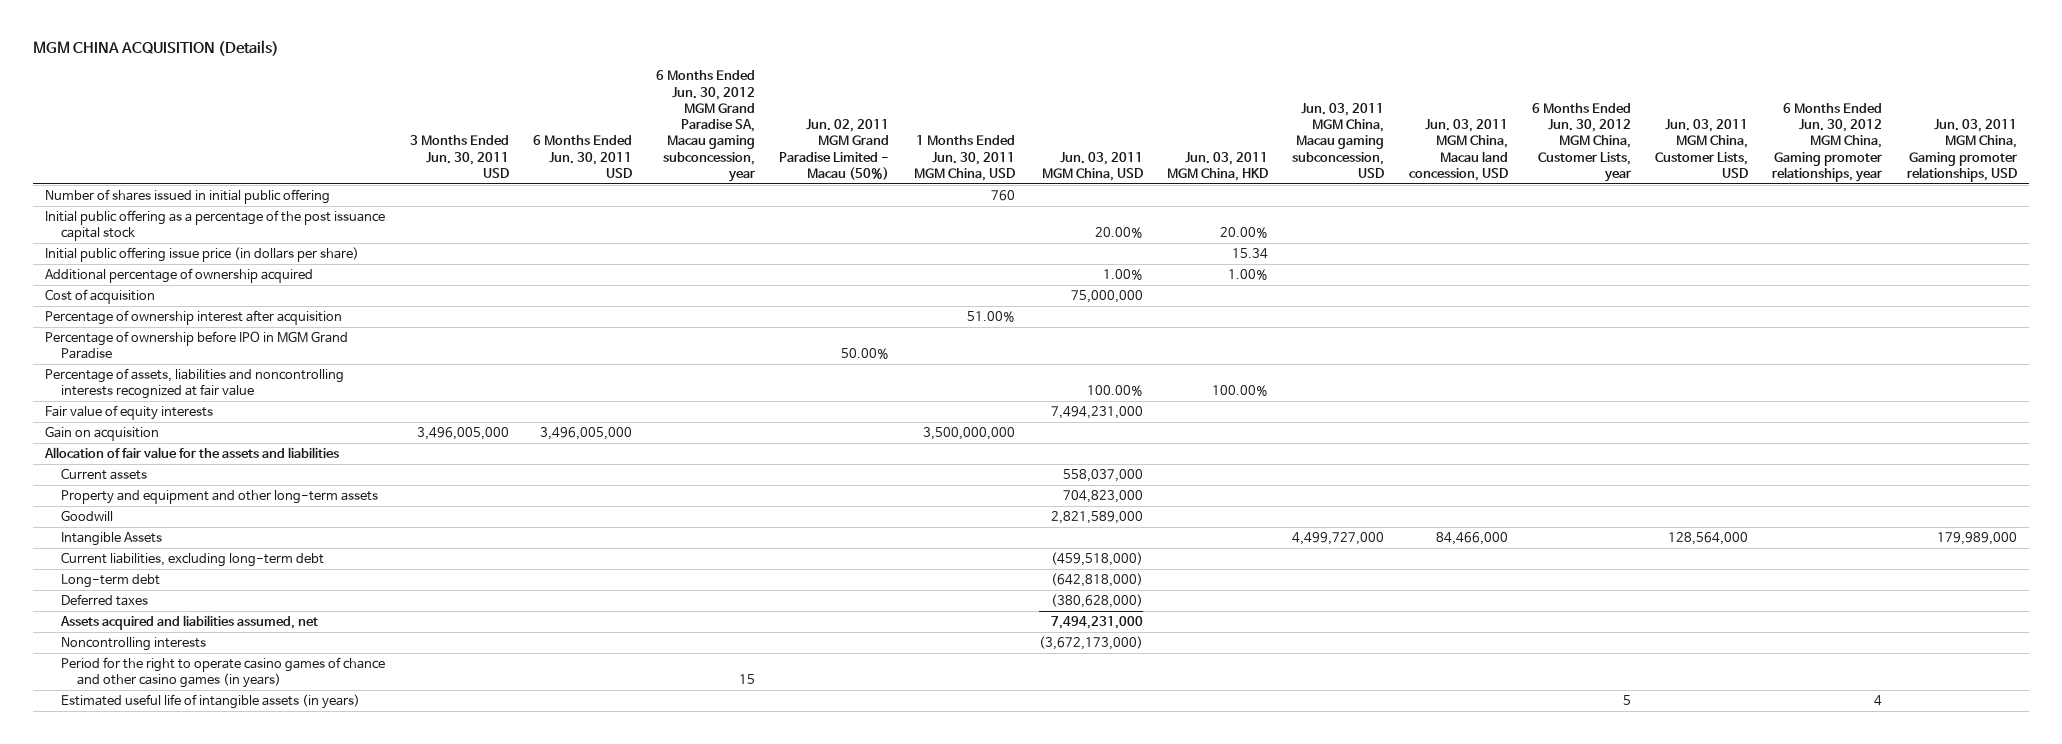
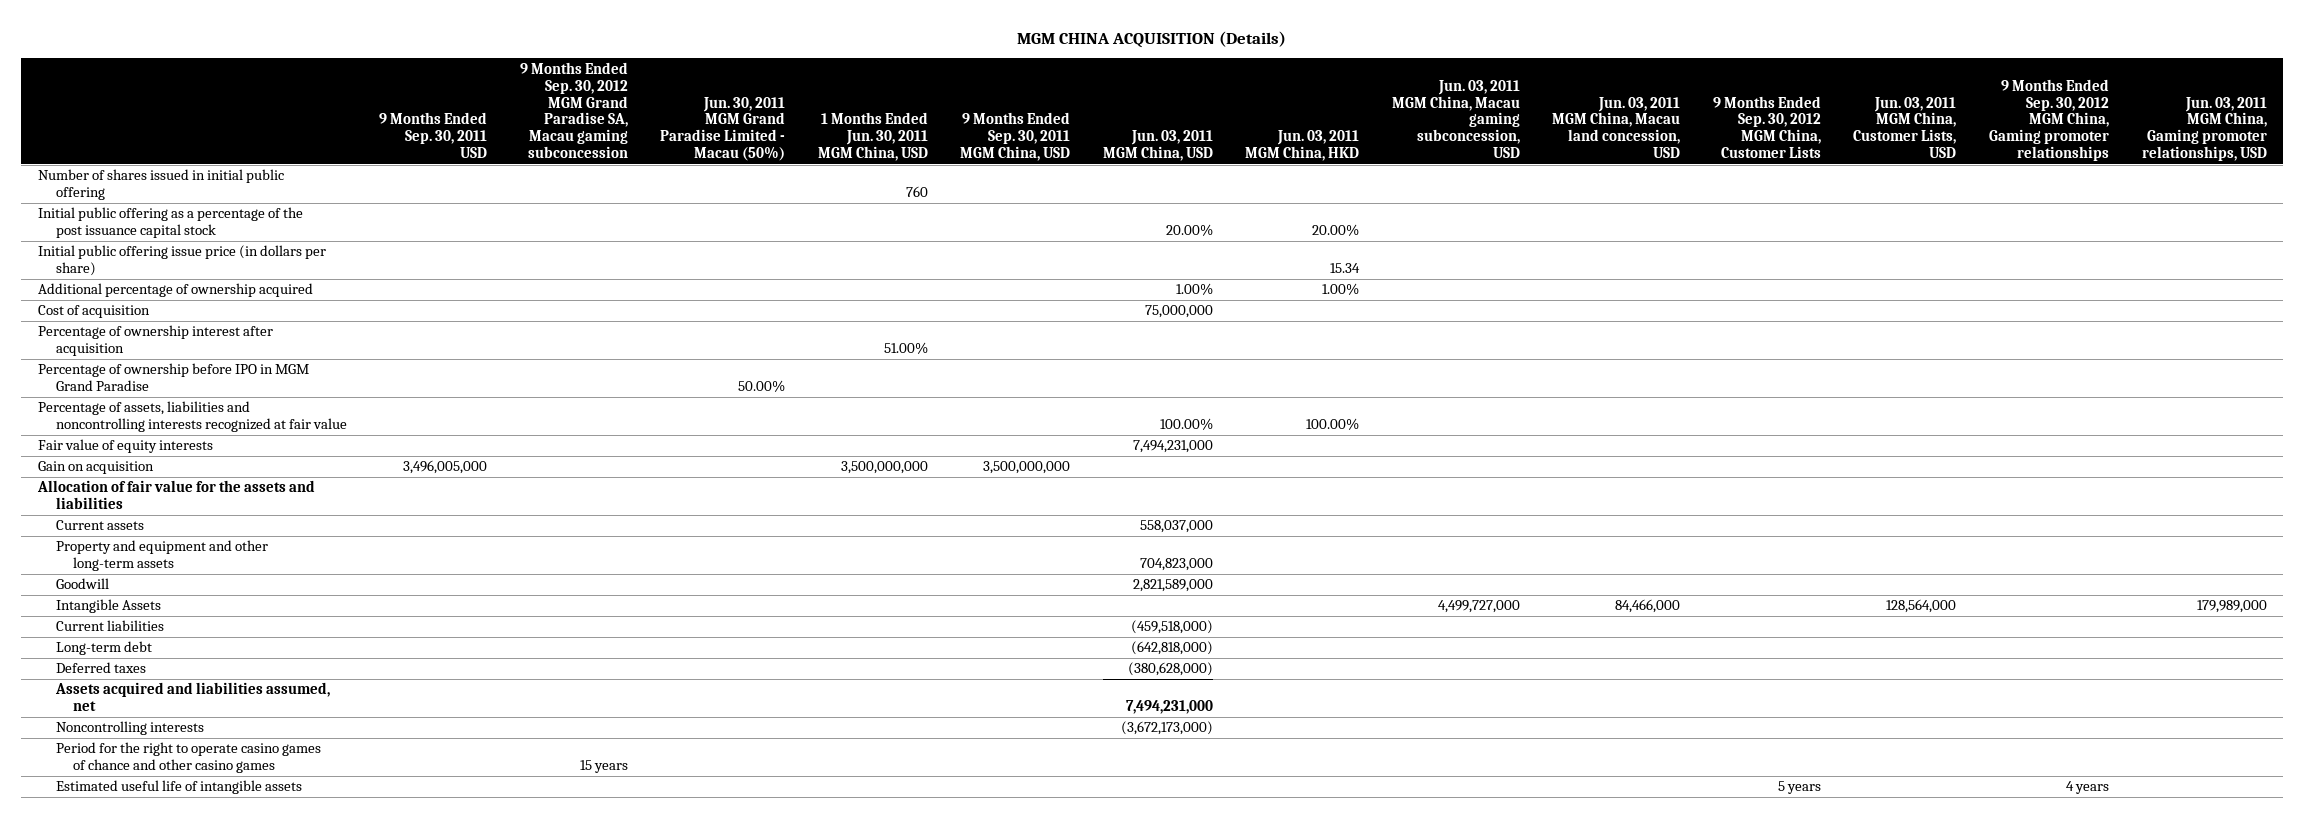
- | 3 Months Ended Jun. 30, 2011 USD | 6 Months Ended Jun. 30, 2011 USD | 6 Months Ended Jun. 30, 2012 MGM Grand Paradise SA, Macau gaming subconcession, year | Jun. 02, 2011 MGM Grand Paradise Limited - Macau (50%) | 1 Months Ended Jun. 30, 2011 MGM China, USD | Jun. 03, 2011 MGM China, USD | Jun. 03, 2011 MGM China, HKD | Jun. 03, 2011 MGM China, Macau gaming subconcession, USD | Jun. 03, 2011 MGM China, Macau land concession, USD | 6 Months Ended Jun. 30, 2012 MGM China, Customer Lists, year | Jun. 03, 2011 MGM China, Customer Lists, USD | 6 Months Ended Jun. 30, 2012 MGM China, Gaming promoter relationships, year | Jun. 03, 2011 MGM China, Gaming promoter relationships, USD
+ | 9 Months Ended Sep. 30, 2011 USD | 9 Months Ended Sep. 30, 2012 MGM Grand Paradise SA, Macau gaming subconcession | Jun. 30, 2011 MGM Grand Paradise Limited - Macau (50%) | 1 Months Ended Jun. 30, 2011 MGM China, USD | 9 Months Ended Sep. 30, 2011 MGM China, USD | Jun. 03, 2011 MGM China, USD | Jun. 03, 2011 MGM China, HKD | Jun. 03, 2011 MGM China, Macau gaming subconcession, USD | Jun. 03, 2011 MGM China, Macau land concession, USD | 9 Months Ended Sep. 30, 2012 MGM China, Customer Lists | Jun. 03, 2011 MGM China, Customer Lists, USD | 9 Months Ended Sep. 30, 2012 MGM China, Gaming promoter relationships | Jun. 03, 2011 MGM China, Gaming promoter relationships, USD
- Current liabilities, excluding long-term debt | | | | | | (459,518,000) | | | | | | |
+ Current liabilities | | | | | | (459,518,000) | | | | | | |
- Period for the right to operate casino games of chance and other casino games (in years) | | | 15 | | | | | | | | | |
- Estimated useful life of intangible assets (in years) | | | | | | | | | | 5 | | 4 |
+ Period for the right to operate casino games of chance and other casino games | | 15 years | | | | | | | | | | |
+ Estimated useful life of intangible assets | | | | | | | | | | 5 years | | 4 years |

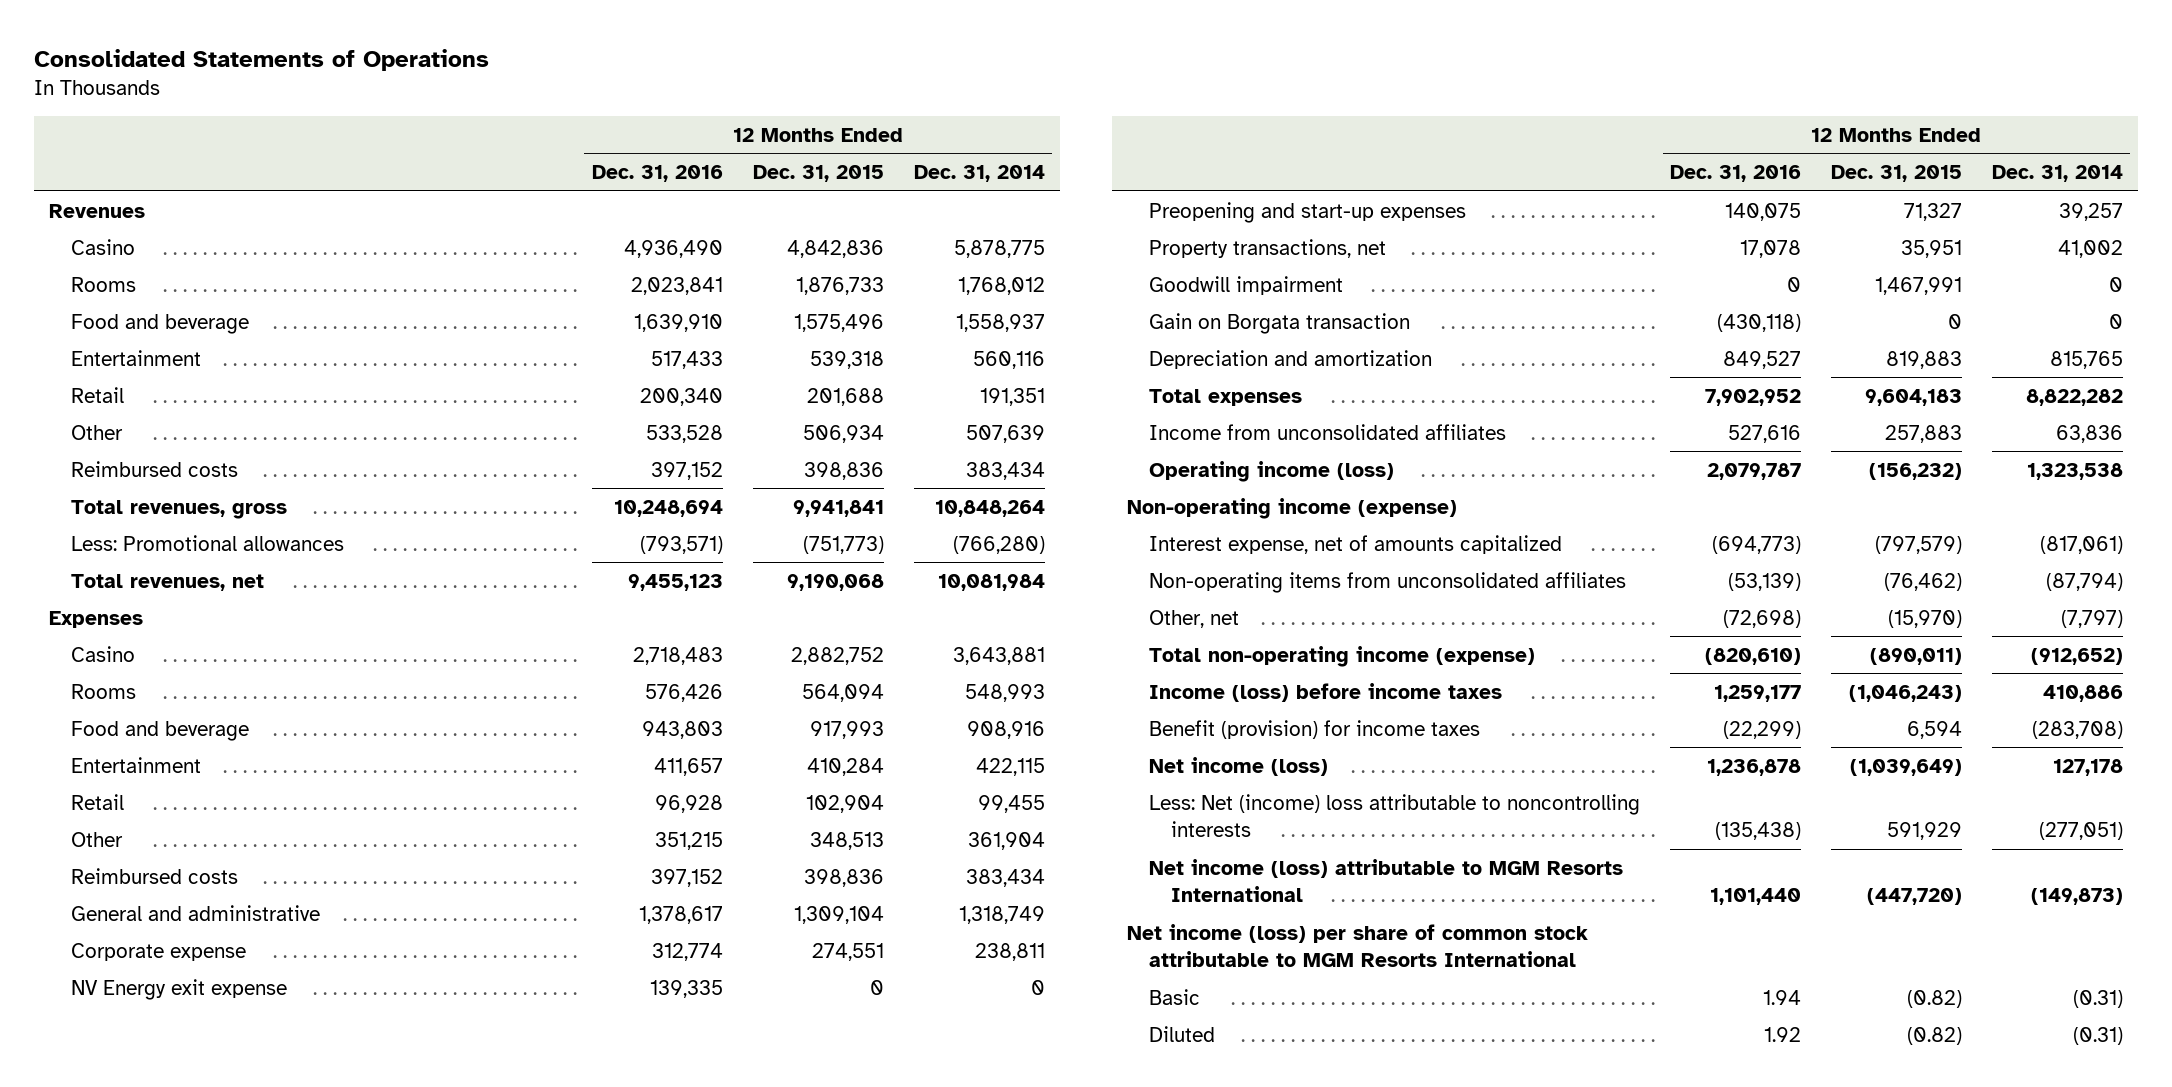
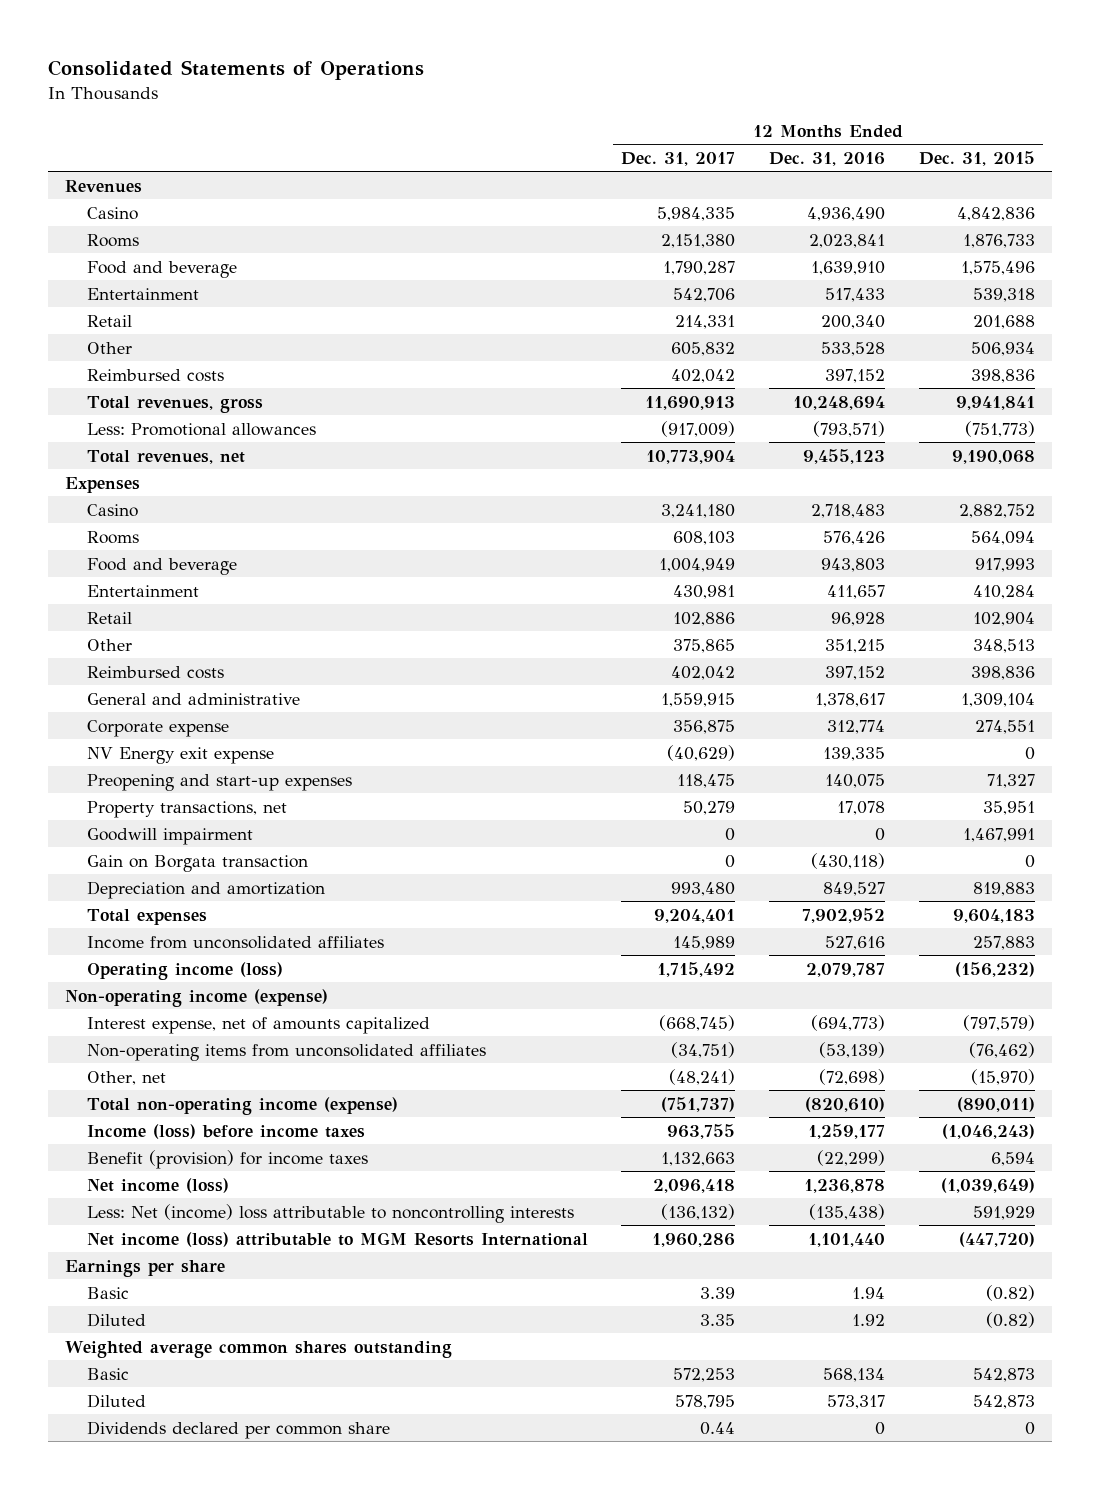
- | 12 Months Ended Dec. 31, 2016 | 12 Months Ended Dec. 31, 2015 | 12 Months Ended Dec. 31, 2014
+ | 12 Months Ended Dec. 31, 2017 | 12 Months Ended Dec. 31, 2016 | 12 Months Ended Dec. 31, 2015
- Net income (loss) per share of common stock attributable to MGM Resorts International
+ Earnings per share
+ Weighted average common shares outstanding
+ Basic | 572,253 | 568,134 | 542,873
+ Diluted | 578,795 | 573,317 | 542,873
+ Dividends declared per common share | 0.44 | 0 | 0

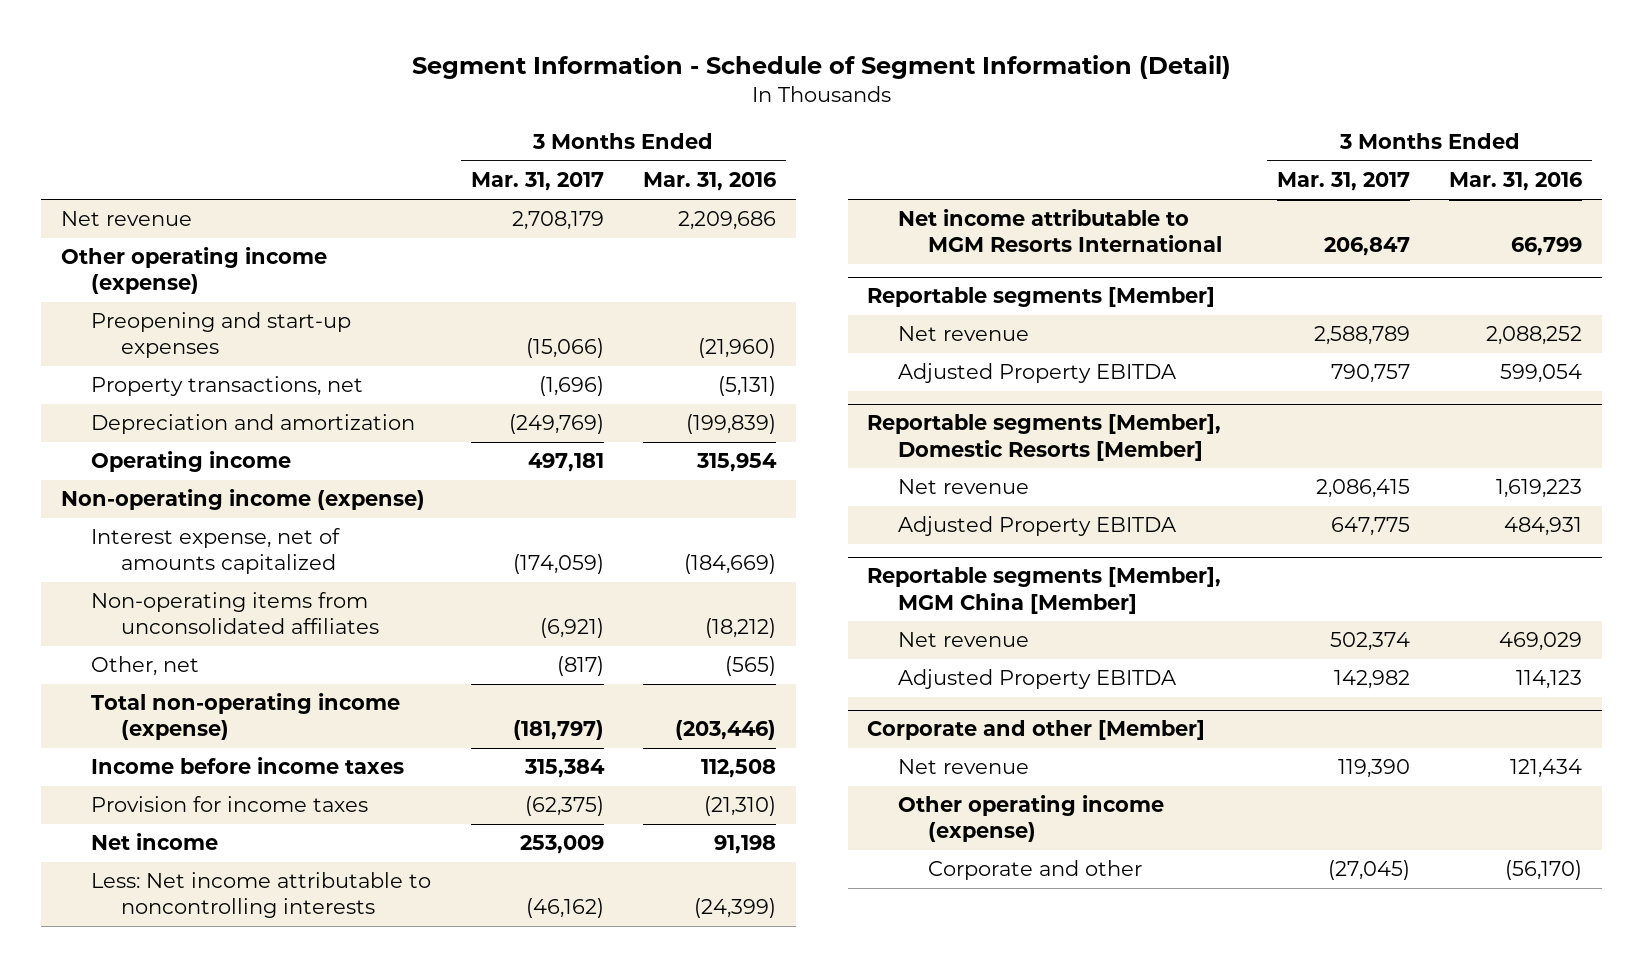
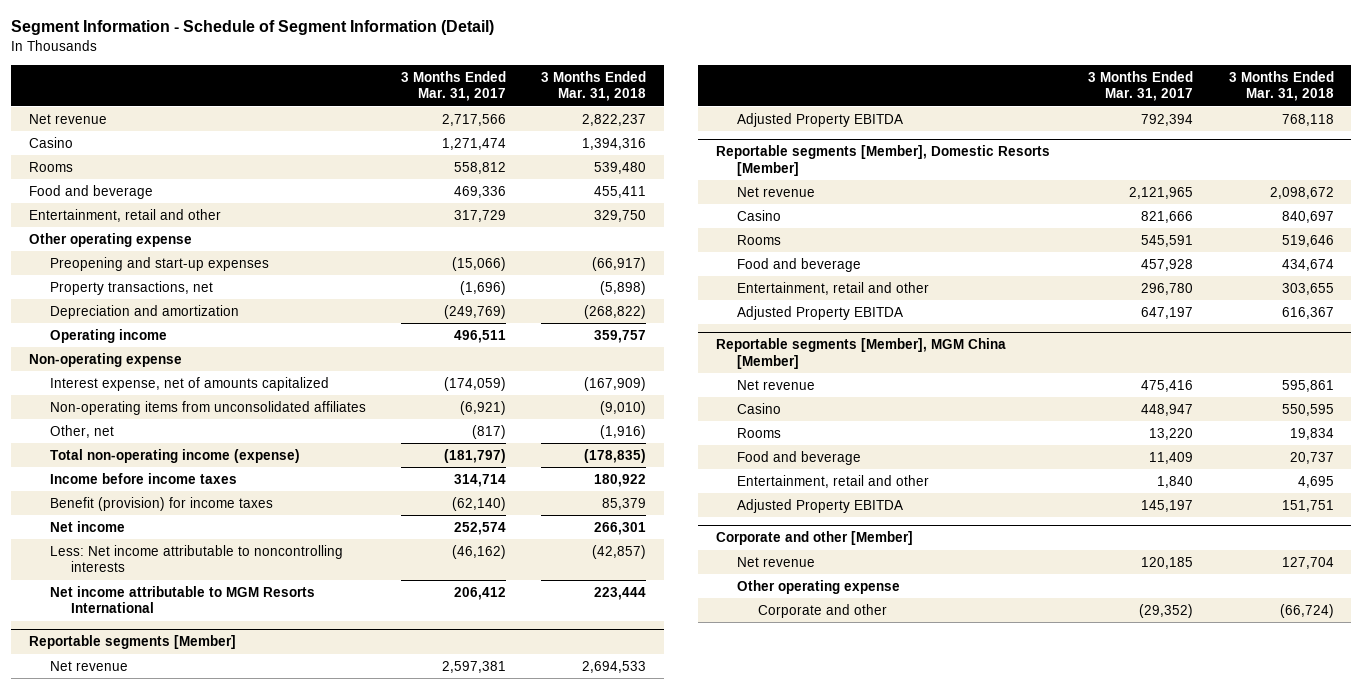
- | 3 Months Ended Mar. 31, 2017 | 3 Months Ended Mar. 31, 2016
+ | 3 Months Ended Mar. 31, 2017 | 3 Months Ended Mar. 31, 2018
- Net revenue | 2,708,179 | 2,209,686
- Other operating income (expense)
+ Net revenue | 2,717,566 | 2,822,237
+ Casino | 1,271,474 | 1,394,316
+ Rooms | 558,812 | 539,480
+ Food and beverage | 469,336 | 455,411
+ Entertainment, retail and other | 317,729 | 329,750
+ Other operating expense
- Operating income | 497,181 | 315,954
- Non-operating income (expense)
+ Operating income | 496,511 | 359,757
+ Non-operating expense
- Income before income taxes | 315,384 | 112,508
- Provision for income taxes | (62,375) | (21,310)
- Net income | 253,009 | 91,198
+ Income before income taxes | 314,714 | 180,922
+ Benefit (provision) for income taxes | (62,140) | 85,379
+ Net income | 252,574 | 266,301
- Net income attributable to MGM Resorts International | 206,847 | 66,799
+ Net income attributable to MGM Resorts International | 206,412 | 223,444
@ Reportable segments [Member]
- Net revenue | 2,588,789 | 2,088,252
- Adjusted Property EBITDA | 790,757 | 599,054
+ Net revenue | 2,597,381 | 2,694,533
+ Adjusted Property EBITDA | 792,394 | 768,118
@ Reportable segments [Member], Domestic Resorts [Member]
- Net revenue | 2,086,415 | 1,619,223
- Adjusted Property EBITDA | 647,775 | 484,931
+ Net revenue | 2,121,965 | 2,098,672
+ Casino | 821,666 | 840,697
+ Rooms | 545,591 | 519,646
+ Food and beverage | 457,928 | 434,674
+ Entertainment, retail and other | 296,780 | 303,655
+ Adjusted Property EBITDA | 647,197 | 616,367
@ Reportable segments [Member], MGM China [Member]
- Net revenue | 502,374 | 469,029
- Adjusted Property EBITDA | 142,982 | 114,123
+ Net revenue | 475,416 | 595,861
+ Casino | 448,947 | 550,595
+ Rooms | 13,220 | 19,834
+ Food and beverage | 11,409 | 20,737
+ Entertainment, retail and other | 1,840 | 4,695
+ Adjusted Property EBITDA | 145,197 | 151,751
@ Corporate and other [Member]
- Net revenue | 119,390 | 121,434
- Other operating income (expense)
- Corporate and other | (27,045) | (56,170)
+ Net revenue | 120,185 | 127,704
+ Other operating expense
+ Corporate and other | (29,352) | (66,724)

